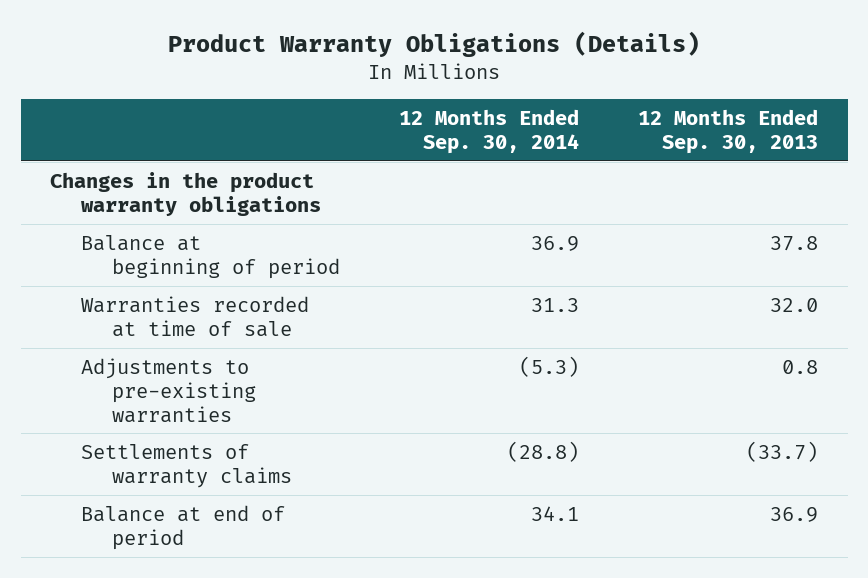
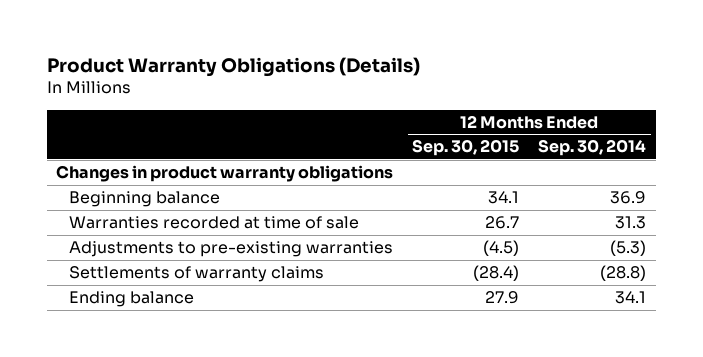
- | 12 Months Ended Sep. 30, 2014 | 12 Months Ended Sep. 30, 2013
+ | 12 Months Ended Sep. 30, 2015 | 12 Months Ended Sep. 30, 2014
- Changes in the product warranty obligations
- Balance at beginning of period | 36.9 | 37.8
+ Changes in product warranty obligations
+ Beginning balance | 34.1 | 36.9
- Balance at end of period | 34.1 | 36.9
+ Ending balance | 27.9 | 34.1

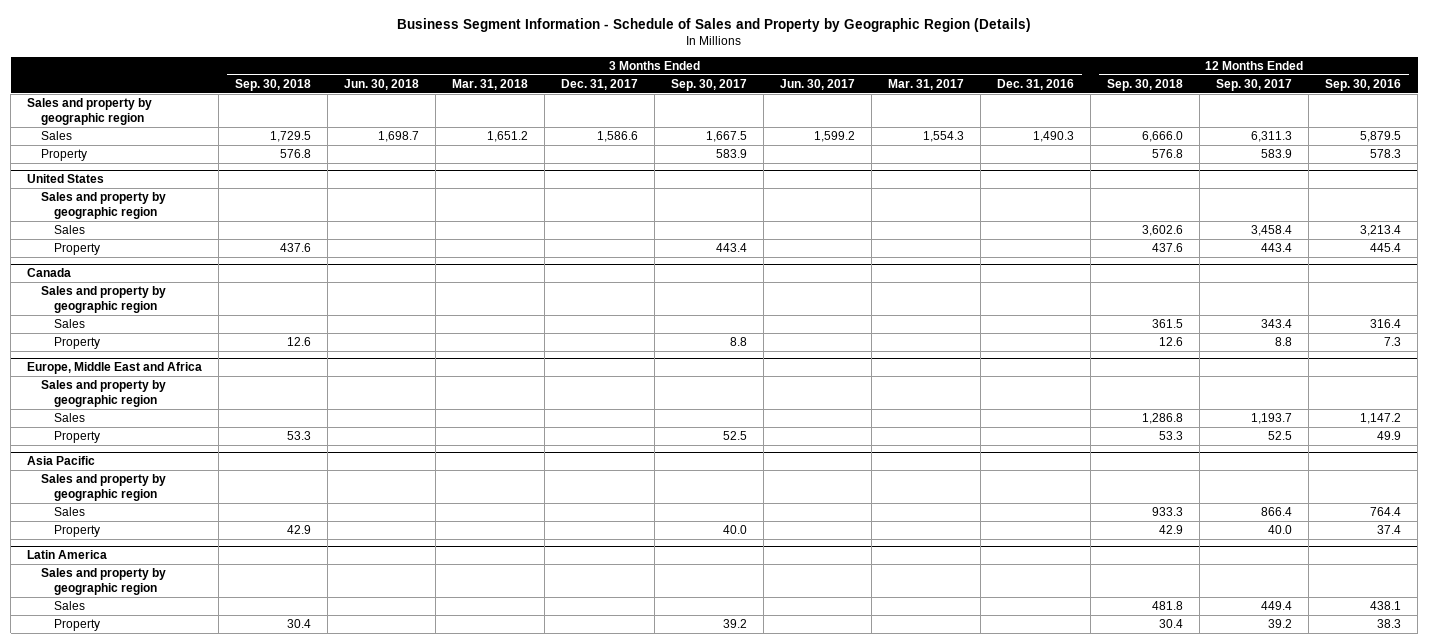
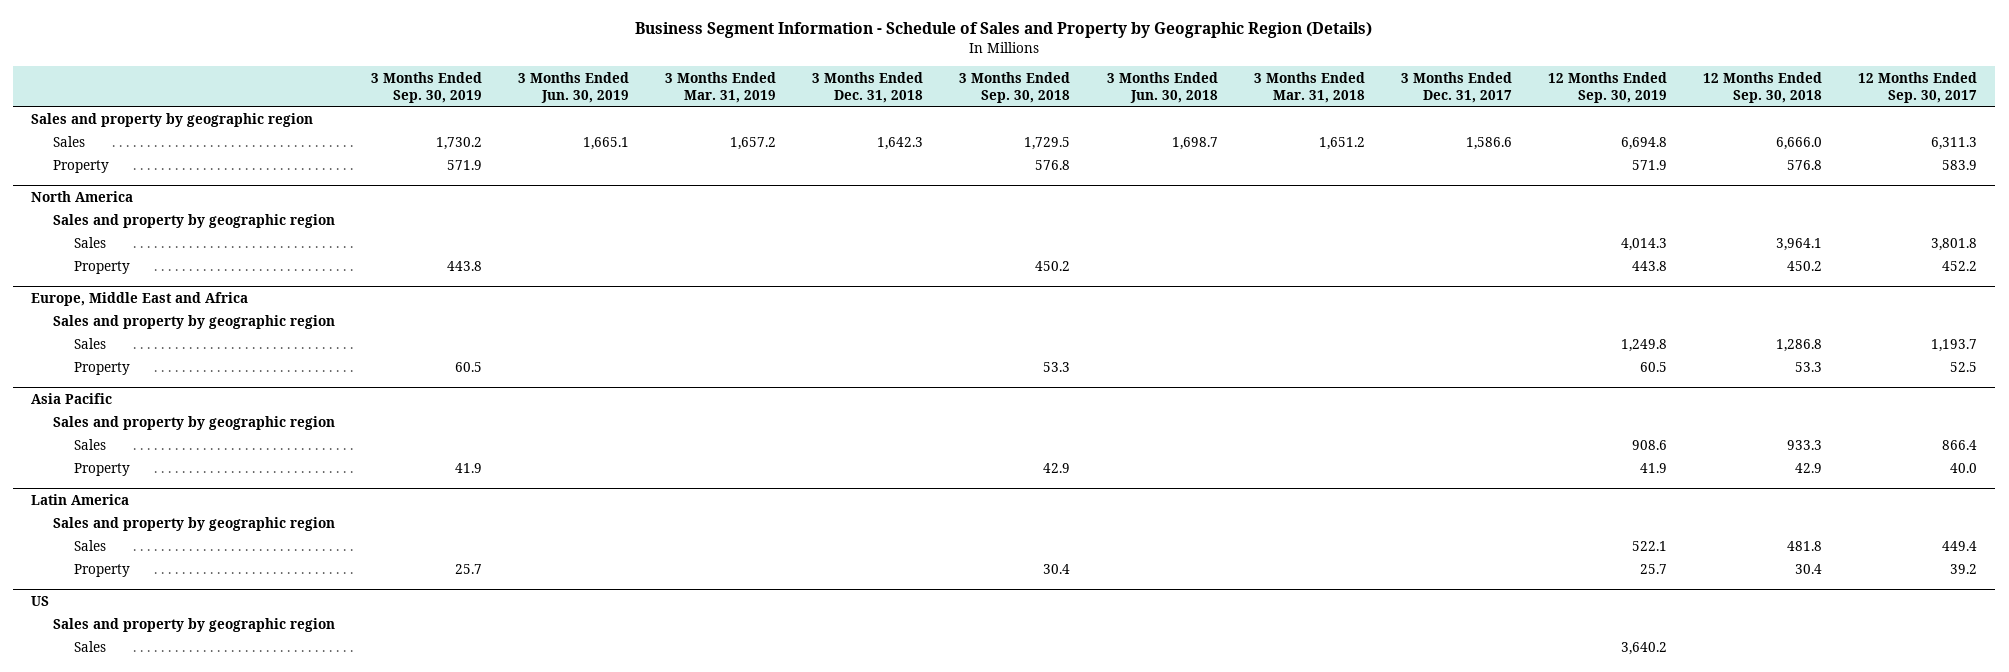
- | 3 Months Ended Sep. 30, 2018 | 3 Months Ended Jun. 30, 2018 | 3 Months Ended Mar. 31, 2018 | 3 Months Ended Dec. 31, 2017 | 3 Months Ended Sep. 30, 2017 | 3 Months Ended Jun. 30, 2017 | 3 Months Ended Mar. 31, 2017 | 3 Months Ended Dec. 31, 2016 | 12 Months Ended Sep. 30, 2018 | 12 Months Ended Sep. 30, 2017 | 12 Months Ended Sep. 30, 2016
+ | 3 Months Ended Sep. 30, 2019 | 3 Months Ended Jun. 30, 2019 | 3 Months Ended Mar. 31, 2019 | 3 Months Ended Dec. 31, 2018 | 3 Months Ended Sep. 30, 2018 | 3 Months Ended Jun. 30, 2018 | 3 Months Ended Mar. 31, 2018 | 3 Months Ended Dec. 31, 2017 | 12 Months Ended Sep. 30, 2019 | 12 Months Ended Sep. 30, 2018 | 12 Months Ended Sep. 30, 2017
- United States
- Sales and property by geographic region
- Sales | | | | | | | | | 3,602.6 | 3,458.4 | 3,213.4
- Property | 437.6 | | | | 443.4 | | | | 437.6 | 443.4 | 445.4
- Canada
+ North America
- Sales | | | | | | | | | 361.5 | 343.4 | 316.4
- Property | 12.6 | | | | 8.8 | | | | 12.6 | 8.8 | 7.3
+ Sales | | | | | | | | | 4,014.3 | 3,964.1 | 3,801.8
+ Property | 443.8 | | | | 450.2 | | | | 443.8 | 450.2 | 452.2
+ US
+ Sales and property by geographic region
+ Sales | | | | | | | | | 3,640.2 | |

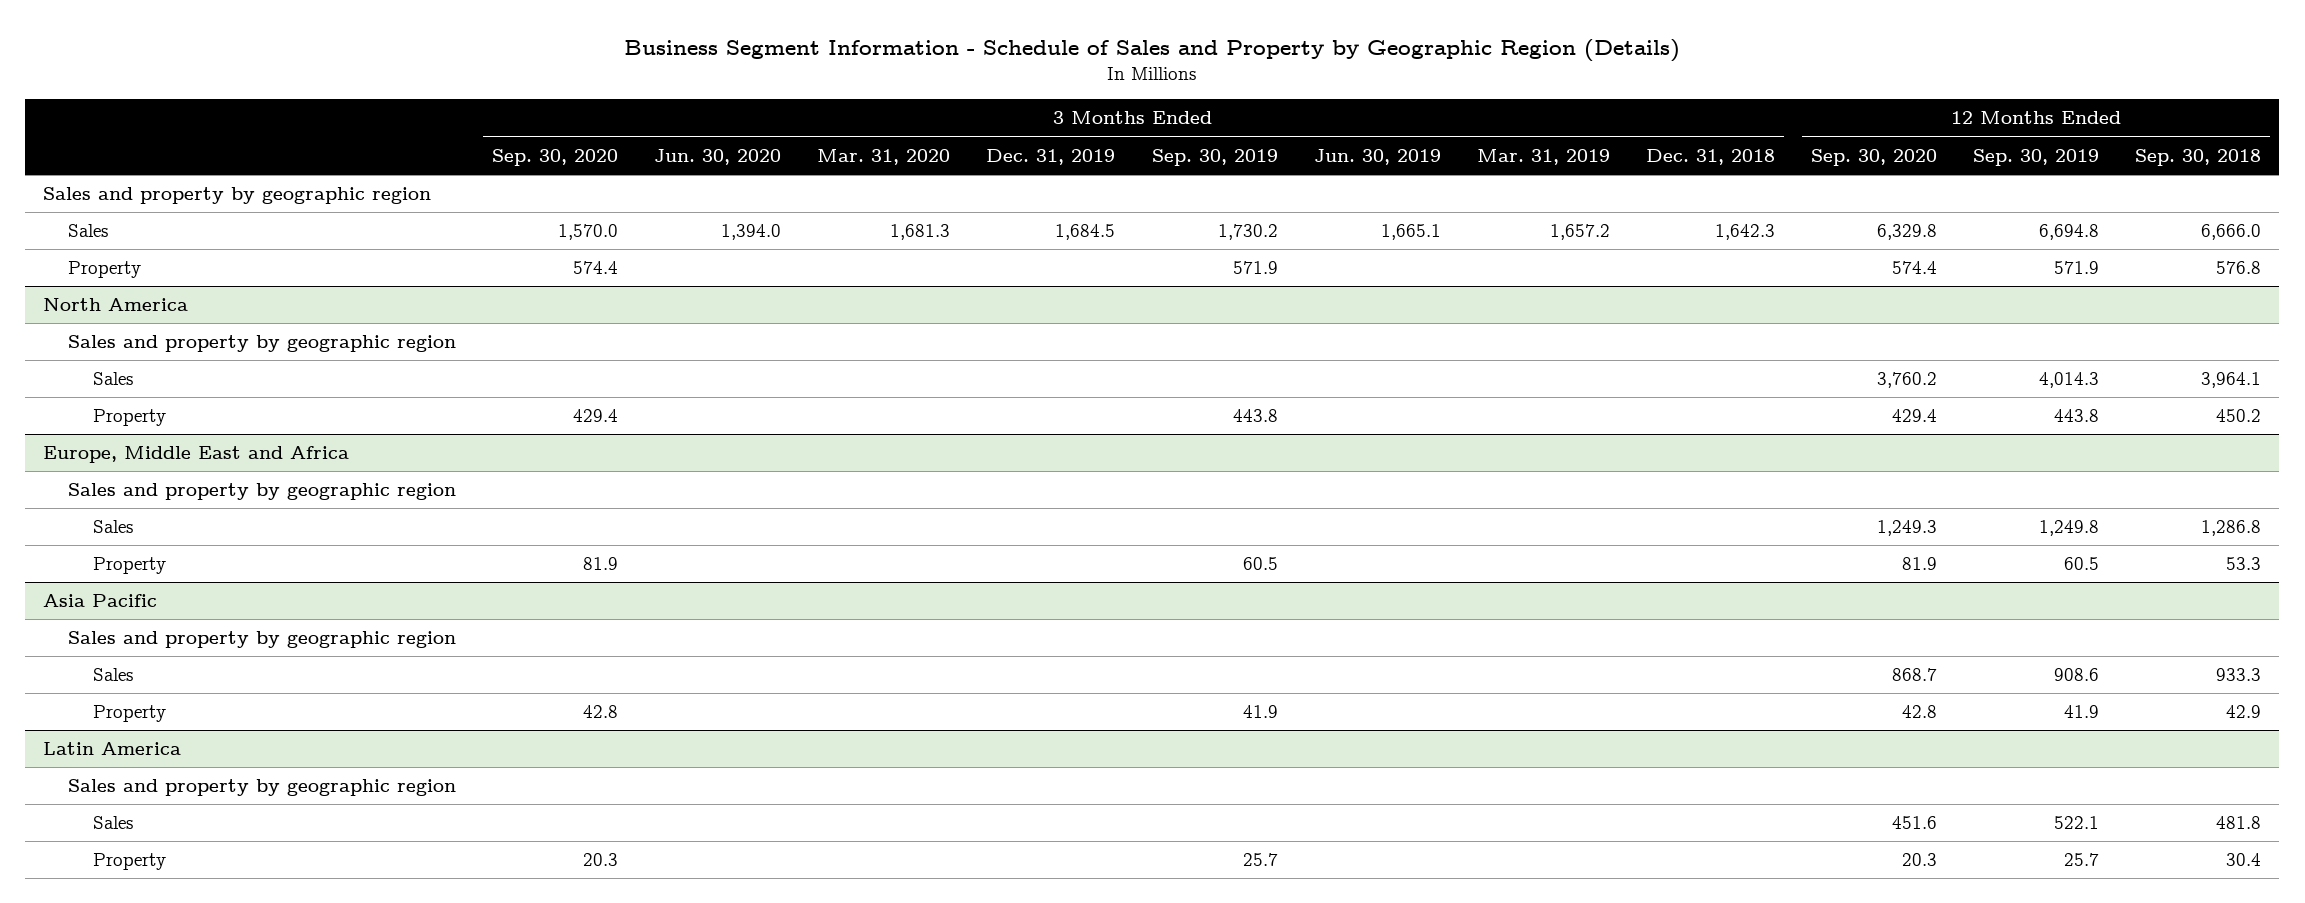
- | 3 Months Ended Sep. 30, 2019 | 3 Months Ended Jun. 30, 2019 | 3 Months Ended Mar. 31, 2019 | 3 Months Ended Dec. 31, 2018 | 3 Months Ended Sep. 30, 2018 | 3 Months Ended Jun. 30, 2018 | 3 Months Ended Mar. 31, 2018 | 3 Months Ended Dec. 31, 2017 | 12 Months Ended Sep. 30, 2019 | 12 Months Ended Sep. 30, 2018 | 12 Months Ended Sep. 30, 2017
+ | 3 Months Ended Sep. 30, 2020 | 3 Months Ended Jun. 30, 2020 | 3 Months Ended Mar. 31, 2020 | 3 Months Ended Dec. 31, 2019 | 3 Months Ended Sep. 30, 2019 | 3 Months Ended Jun. 30, 2019 | 3 Months Ended Mar. 31, 2019 | 3 Months Ended Dec. 31, 2018 | 12 Months Ended Sep. 30, 2020 | 12 Months Ended Sep. 30, 2019 | 12 Months Ended Sep. 30, 2018
- US
- Sales and property by geographic region
- Sales | | | | | | | | | 3,640.2 | |

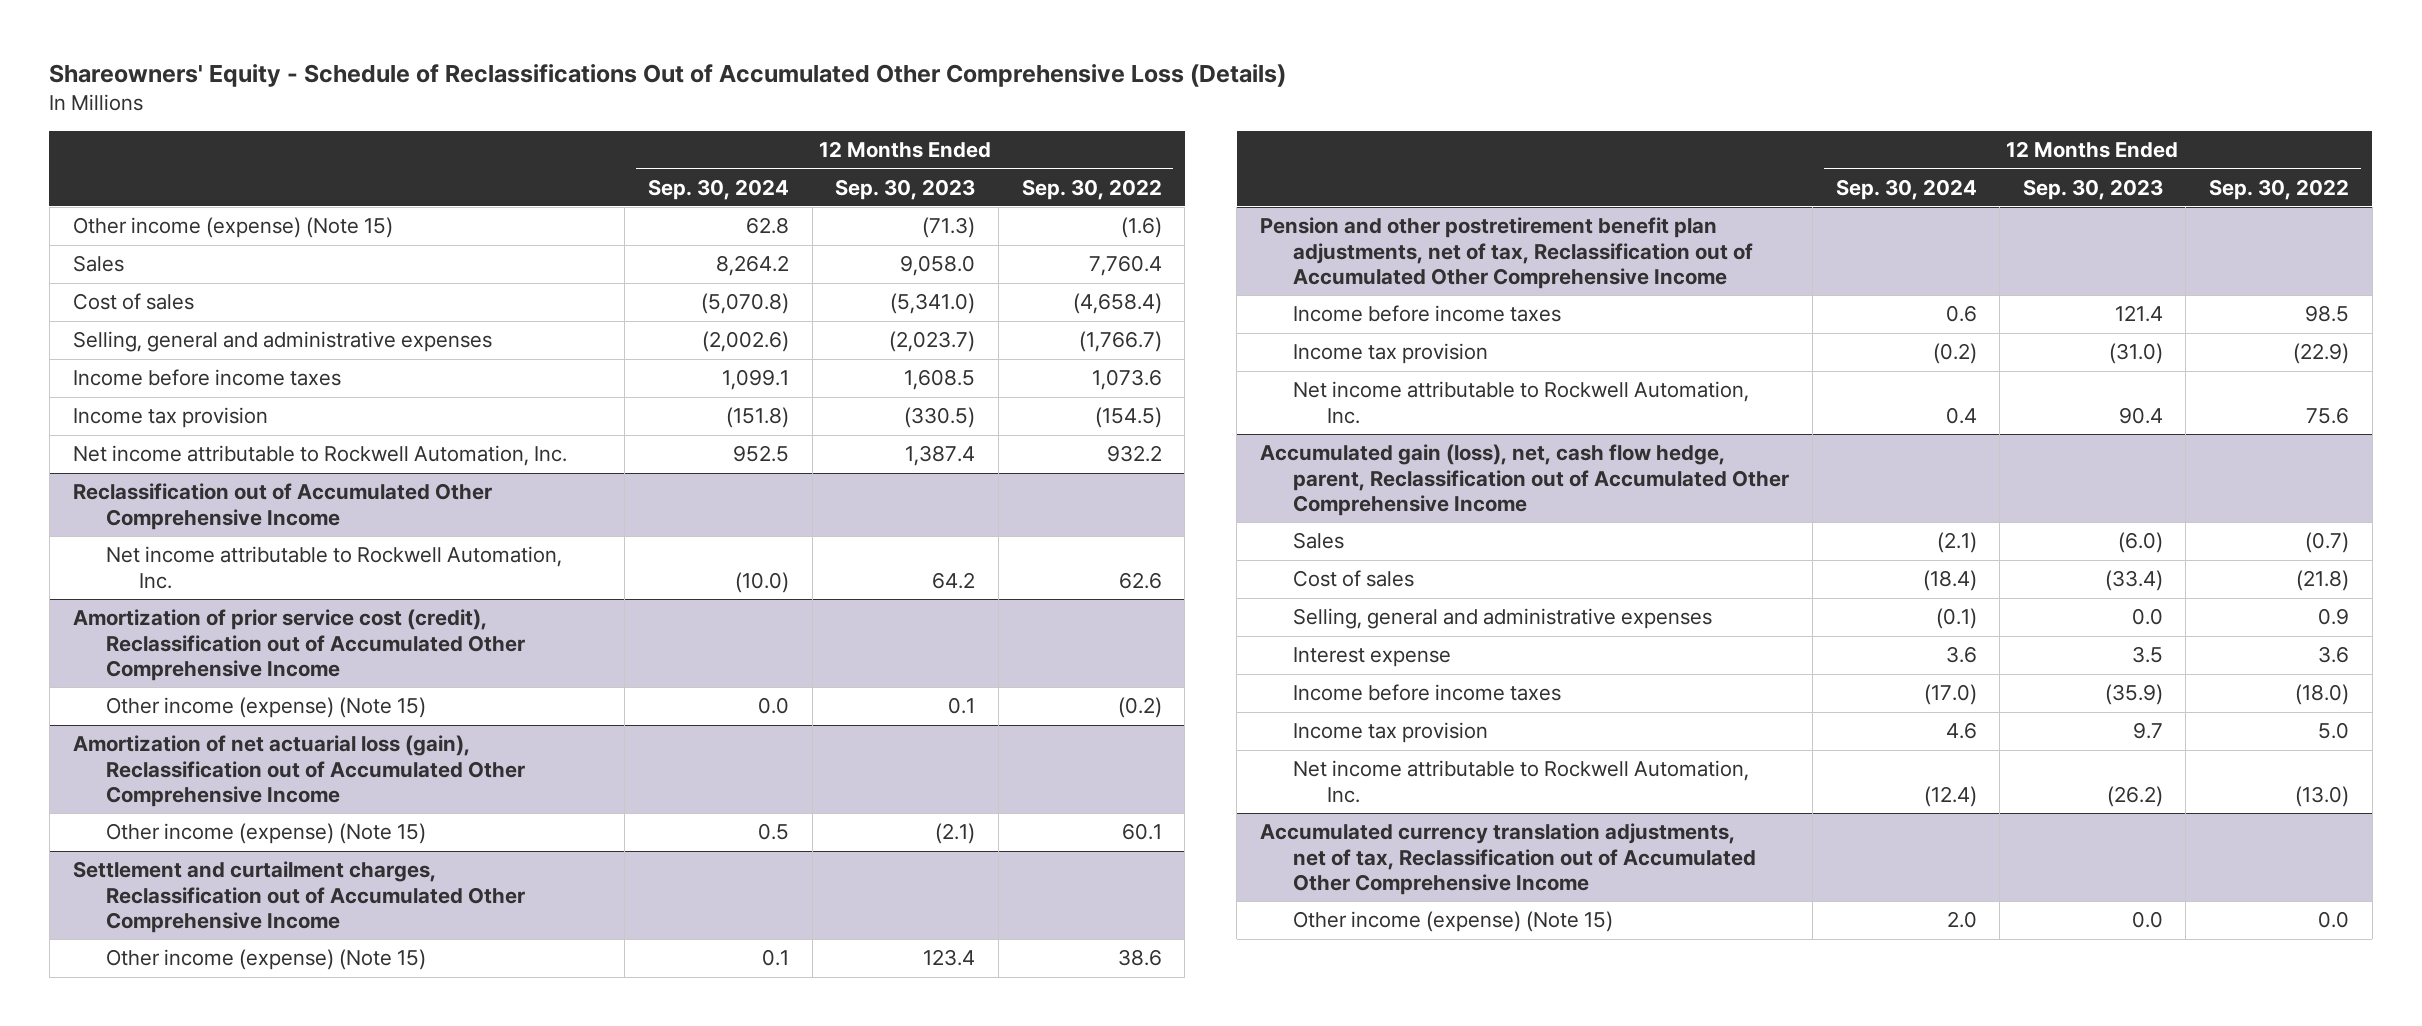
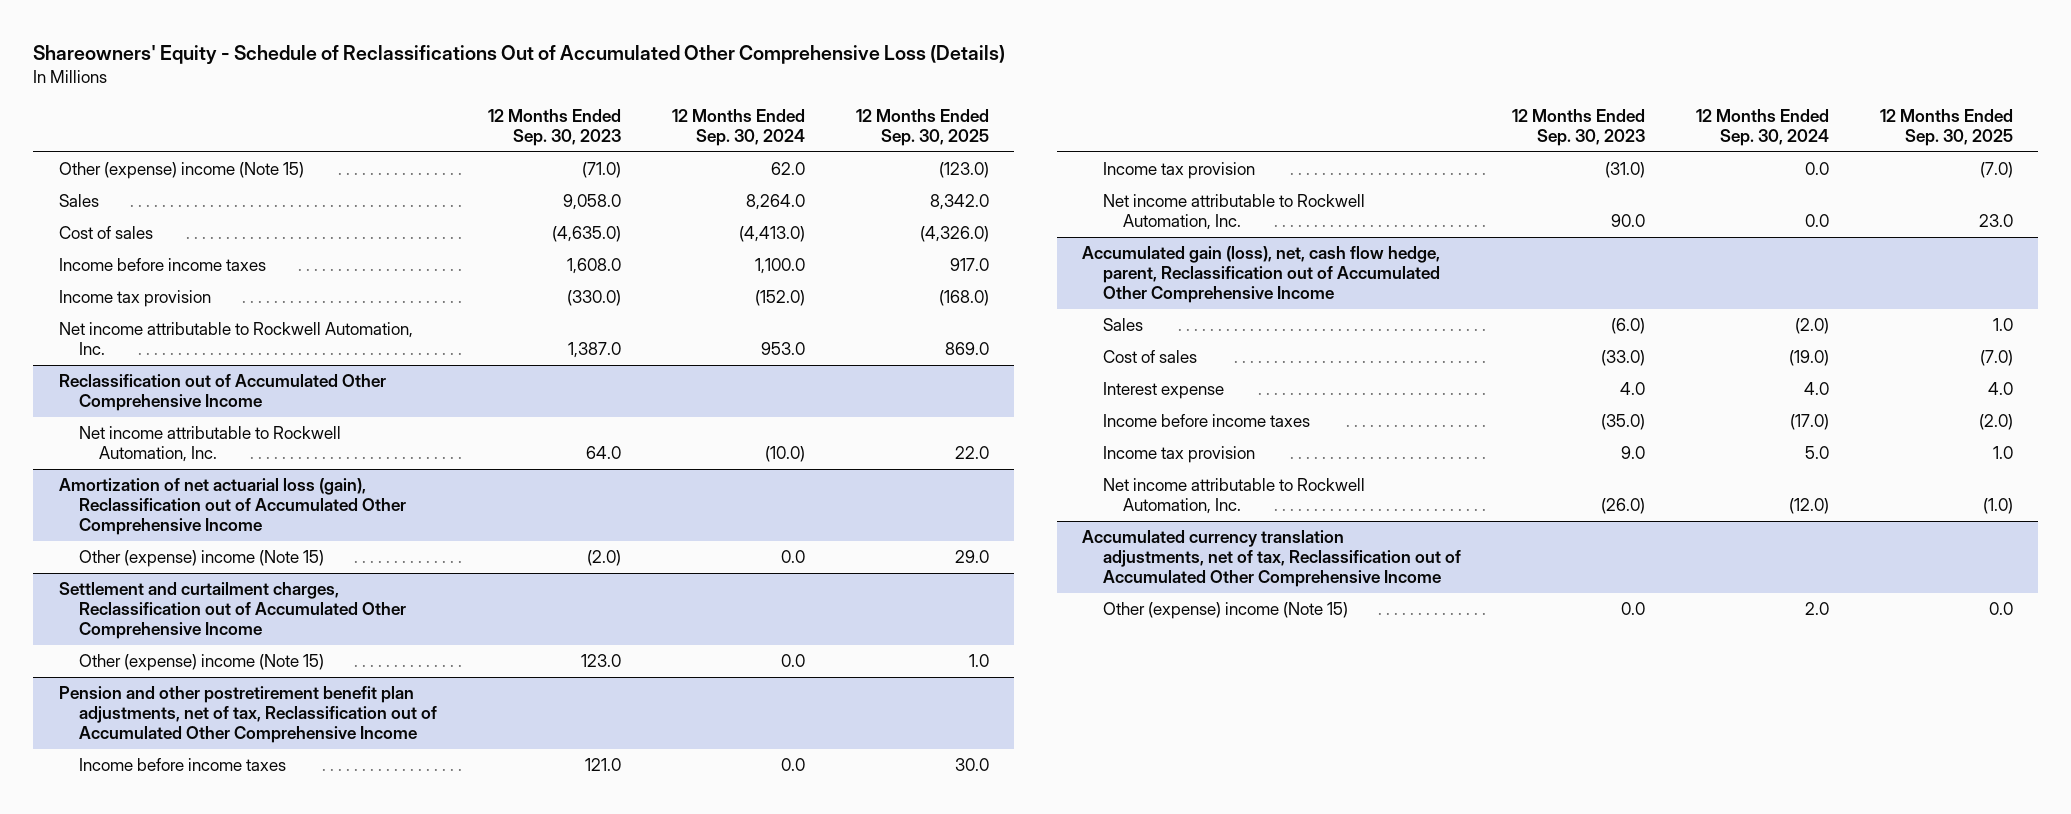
- | 12 Months Ended Sep. 30, 2024 | 12 Months Ended Sep. 30, 2023 | 12 Months Ended Sep. 30, 2022
+ | 12 Months Ended Sep. 30, 2023 | 12 Months Ended Sep. 30, 2024 | 12 Months Ended Sep. 30, 2025
- Other income (expense) (Note 15) | 62.8 | (71.3) | (1.6)
- Sales | 8,264.2 | 9,058.0 | 7,760.4
- Cost of sales | (5,070.8) | (5,341.0) | (4,658.4)
- Selling, general and administrative expenses | (2,002.6) | (2,023.7) | (1,766.7)
- Income before income taxes | 1,099.1 | 1,608.5 | 1,073.6
- Income tax provision | (151.8) | (330.5) | (154.5)
- Net income attributable to Rockwell Automation, Inc. | 952.5 | 1,387.4 | 932.2
+ Other (expense) income (Note 15) | (71.0) | 62.0 | (123.0)
+ Sales | 9,058.0 | 8,264.0 | 8,342.0
+ Cost of sales | (4,635.0) | (4,413.0) | (4,326.0)
+ Income before income taxes | 1,608.0 | 1,100.0 | 917.0
+ Income tax provision | (330.0) | (152.0) | (168.0)
+ Net income attributable to Rockwell Automation, Inc. | 1,387.0 | 953.0 | 869.0
@ Reclassification out of Accumulated Other Comprehensive Income
- Net income attributable to Rockwell Automation, Inc. | (10.0) | 64.2 | 62.6
- Amortization of prior service cost (credit), Reclassification out of Accumulated Other Comprehensive Income
- Other income (expense) (Note 15) | 0.0 | 0.1 | (0.2)
@ Reclassification out of Accumulated Other Comprehensive Income
+ Net income attributable to Rockwell Automation, Inc. | 64.0 | (10.0) | 22.0
@ Amortization of net actuarial loss (gain), Reclassification out of Accumulated Other Comprehensive Income
- Other income (expense) (Note 15) | 0.5 | (2.1) | 60.1
+ Other (expense) income (Note 15) | (2.0) | 0.0 | 29.0
@ Settlement and curtailment charges, Reclassification out of Accumulated Other Comprehensive Income
- Other income (expense) (Note 15) | 0.1 | 123.4 | 38.6
+ Other (expense) income (Note 15) | 123.0 | 0.0 | 1.0
@ Pension and other postretirement benefit plan adjustments, net of tax, Reclassification out of Accumulated Other Comprehensive Income
- Income before income taxes | 0.6 | 121.4 | 98.5
- Income tax provision | (0.2) | (31.0) | (22.9)
- Net income attributable to Rockwell Automation, Inc. | 0.4 | 90.4 | 75.6
+ Income before income taxes | 121.0 | 0.0 | 30.0
+ Income tax provision | (31.0) | 0.0 | (7.0)
+ Net income attributable to Rockwell Automation, Inc. | 90.0 | 0.0 | 23.0
@ Accumulated gain (loss), net, cash flow hedge, parent, Reclassification out of Accumulated Other Comprehensive Income
- Sales | (2.1) | (6.0) | (0.7)
- Cost of sales | (18.4) | (33.4) | (21.8)
- Selling, general and administrative expenses | (0.1) | 0.0 | 0.9
- Interest expense | 3.6 | 3.5 | 3.6
- Income before income taxes | (17.0) | (35.9) | (18.0)
- Income tax provision | 4.6 | 9.7 | 5.0
- Net income attributable to Rockwell Automation, Inc. | (12.4) | (26.2) | (13.0)
+ Sales | (6.0) | (2.0) | 1.0
+ Cost of sales | (33.0) | (19.0) | (7.0)
+ Interest expense | 4.0 | 4.0 | 4.0
+ Income before income taxes | (35.0) | (17.0) | (2.0)
+ Income tax provision | 9.0 | 5.0 | 1.0
+ Net income attributable to Rockwell Automation, Inc. | (26.0) | (12.0) | (1.0)
@ Accumulated currency translation adjustments, net of tax, Reclassification out of Accumulated Other Comprehensive Income
- Other income (expense) (Note 15) | 2.0 | 0.0 | 0.0
+ Other (expense) income (Note 15) | 0.0 | 2.0 | 0.0

